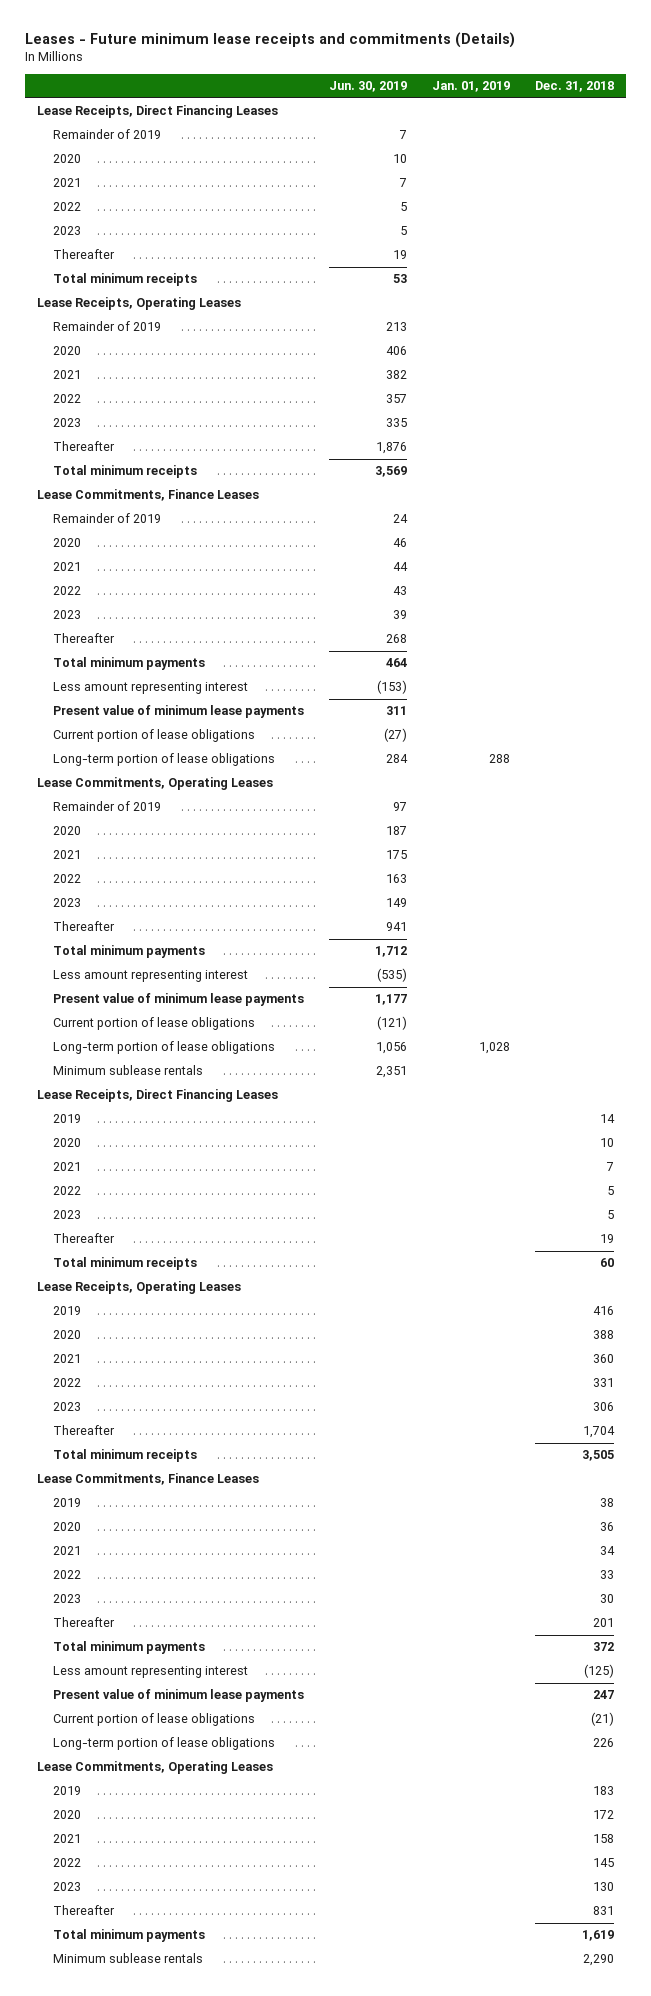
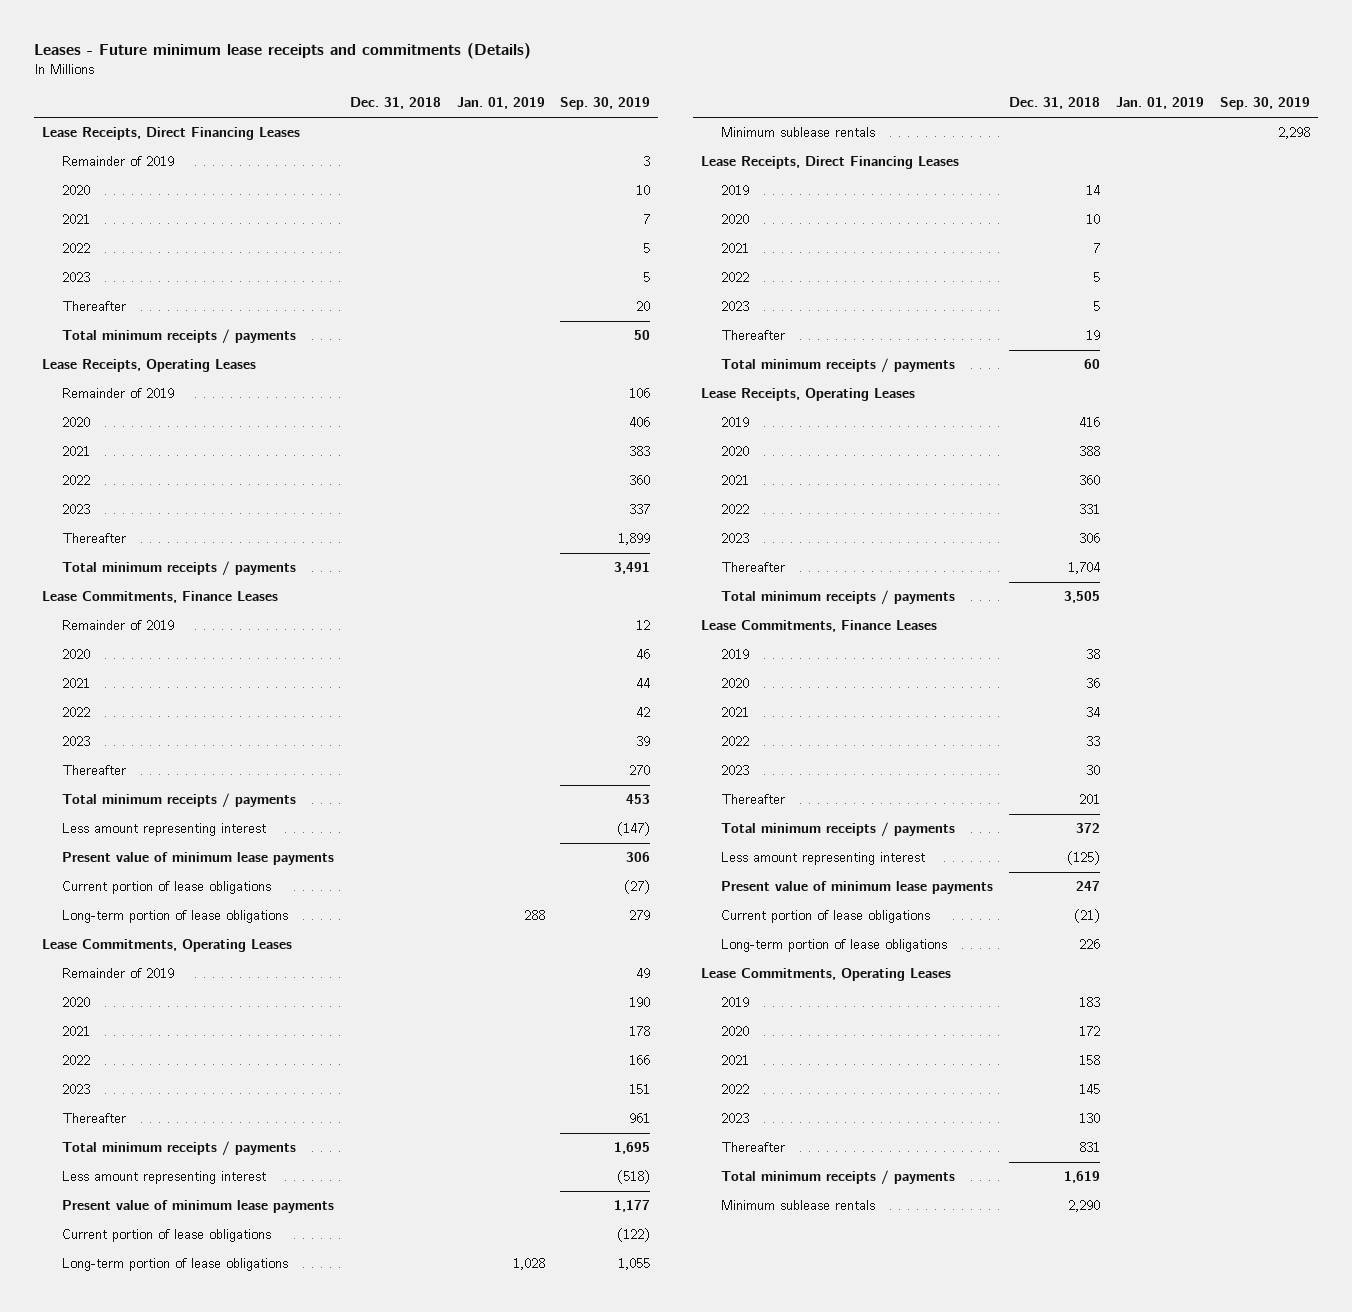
- | Jun. 30, 2019 | Jan. 01, 2019 | Dec. 31, 2018
+ | Dec. 31, 2018 | Jan. 01, 2019 | Sep. 30, 2019
- Total minimum receipts | 53 | |
+ Total minimum receipts / payments | | | 50
- Total minimum receipts | 3,569 | |
+ Total minimum receipts / payments | | | 3,491
- Total minimum payments | 464 | |
+ Total minimum receipts / payments | | | 453
- Total minimum payments | 1,712 | |
+ Total minimum receipts / payments | | | 1,695
- Total minimum receipts | | | 60
+ Total minimum receipts / payments | 60 | |
- Total minimum receipts | | | 3,505
+ Total minimum receipts / payments | 3,505 | |
- Total minimum payments | | | 372
+ Total minimum receipts / payments | 372 | |
- Total minimum payments | | | 1,619
+ Total minimum receipts / payments | 1,619 | |

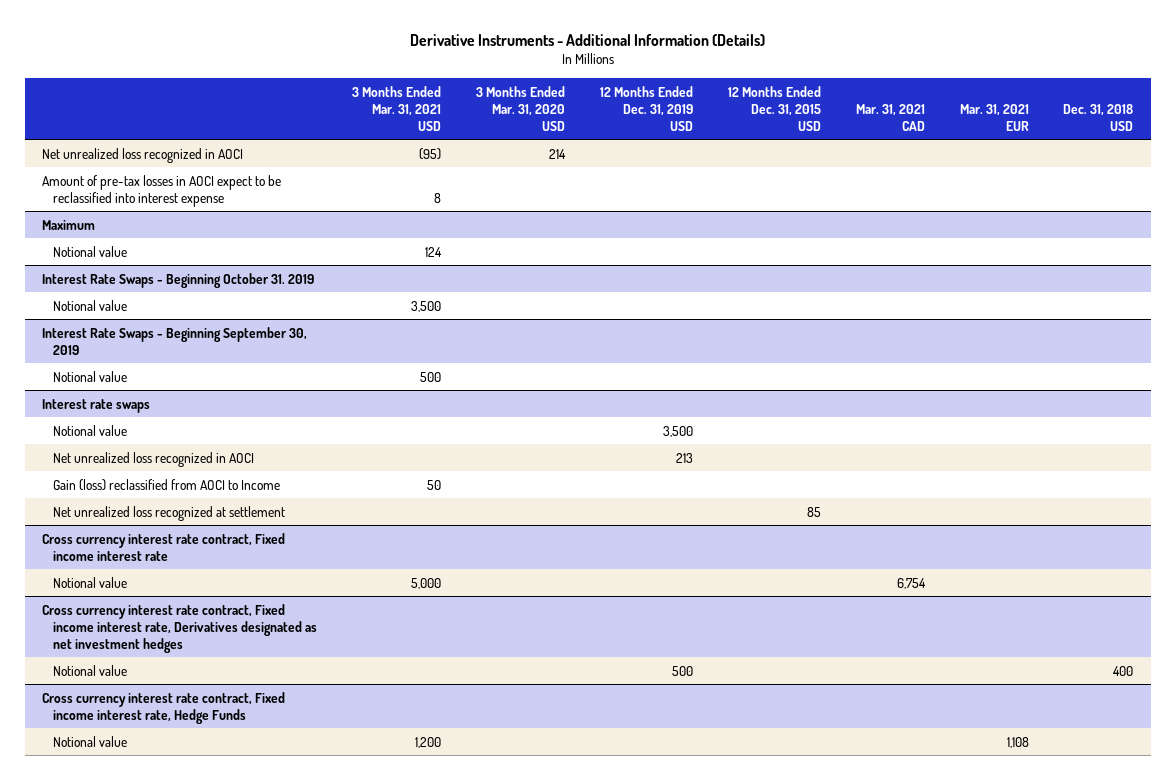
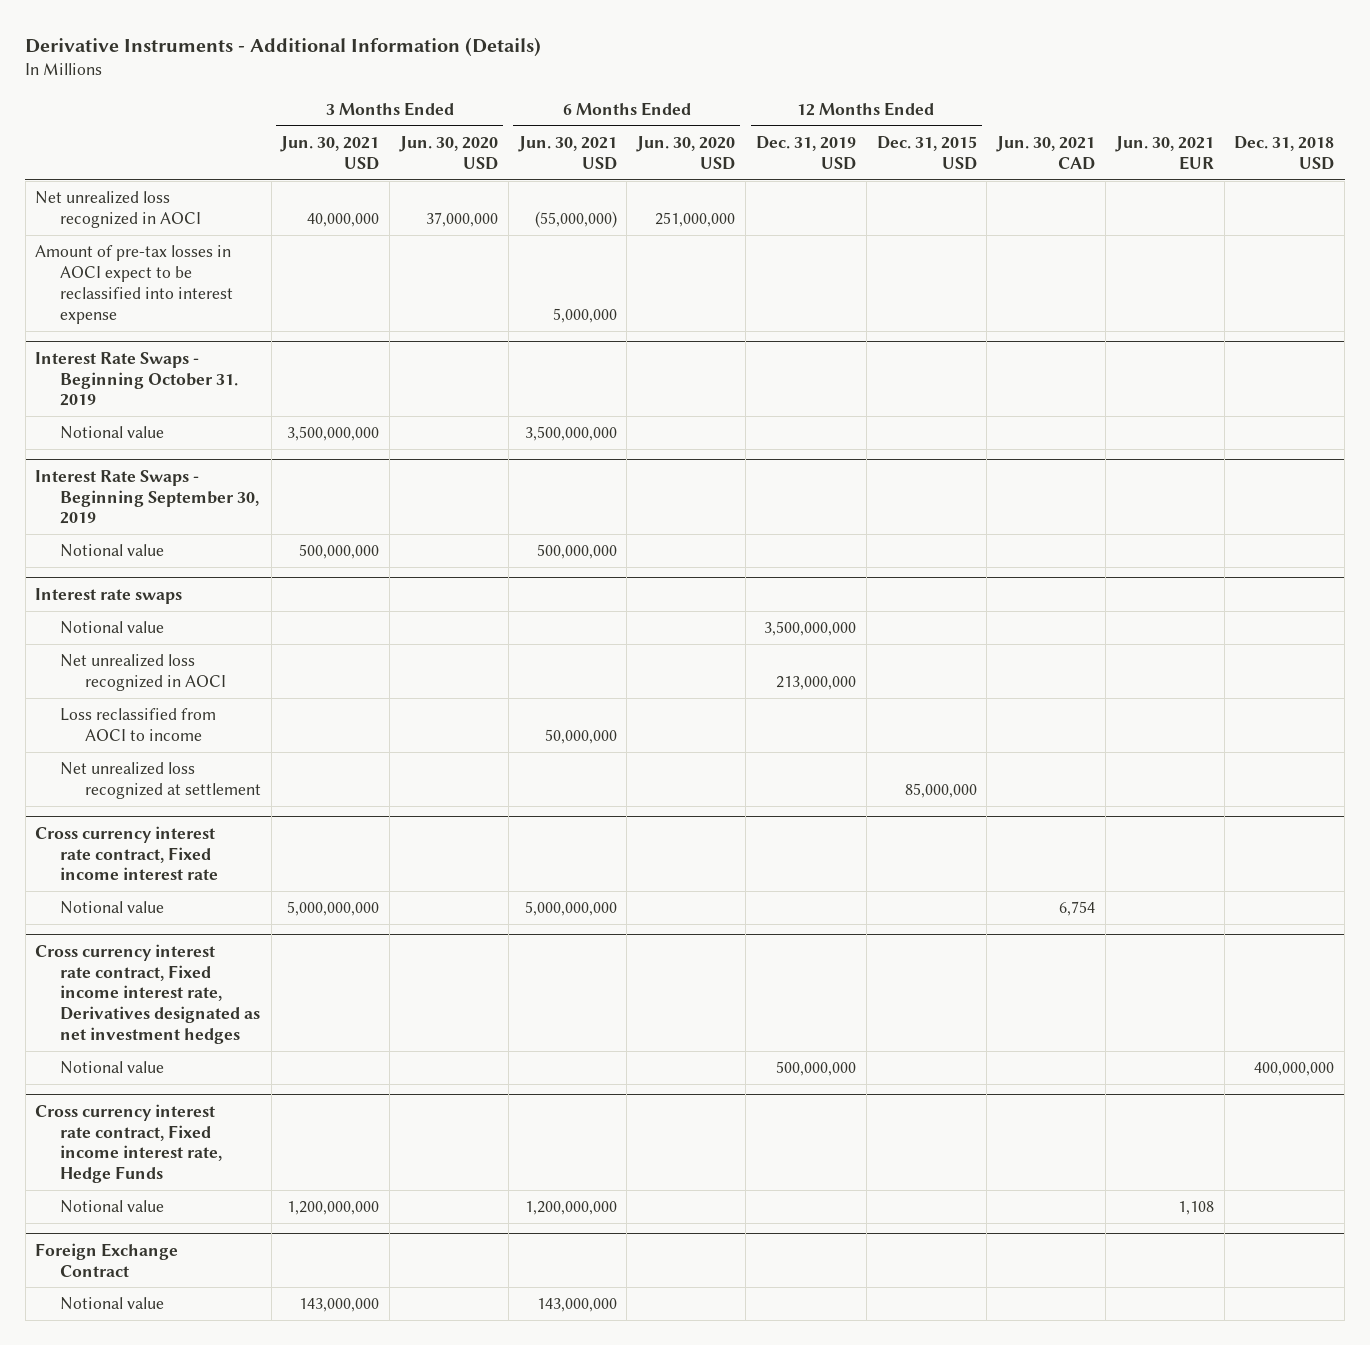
- | 3 Months Ended Mar. 31, 2021 USD | 3 Months Ended Mar. 31, 2020 USD | 12 Months Ended Dec. 31, 2019 USD | 12 Months Ended Dec. 31, 2015 USD | Mar. 31, 2021 CAD | Mar. 31, 2021 EUR | Dec. 31, 2018 USD
+ | 3 Months Ended Jun. 30, 2021 USD | 3 Months Ended Jun. 30, 2020 USD | 6 Months Ended Jun. 30, 2021 USD | 6 Months Ended Jun. 30, 2020 USD | 12 Months Ended Dec. 31, 2019 USD | 12 Months Ended Dec. 31, 2015 USD | Jun. 30, 2021 CAD | Jun. 30, 2021 EUR | Dec. 31, 2018 USD
- Maximum
- Notional value | 124 | | | | | |
@ Interest rate swaps
- Notional value | | | 3,500 | | | |
- Net unrealized loss recognized in AOCI | | | 213 | | | |
- Gain (loss) reclassified from AOCI to Income | 50 | | | | | |
- Net unrealized loss recognized at settlement | | | | 85 | | |
+ Notional value | | | | | 3,500,000,000 | | | |
+ Net unrealized loss recognized in AOCI | | | | | 213,000,000 | | | |
+ Loss reclassified from AOCI to income | | | 50,000,000 | | | | | |
+ Net unrealized loss recognized at settlement | | | | | | 85,000,000 | | |
@ Cross currency interest rate contract, Fixed income interest rate, Derivatives designated as net investment hedges
- Notional value | | | 500 | | | | 400
+ Notional value | | | | | 500,000,000 | | | | 400,000,000
+ Foreign Exchange Contract
+ Notional value | 143,000,000 | | 143,000,000 | | | | | |

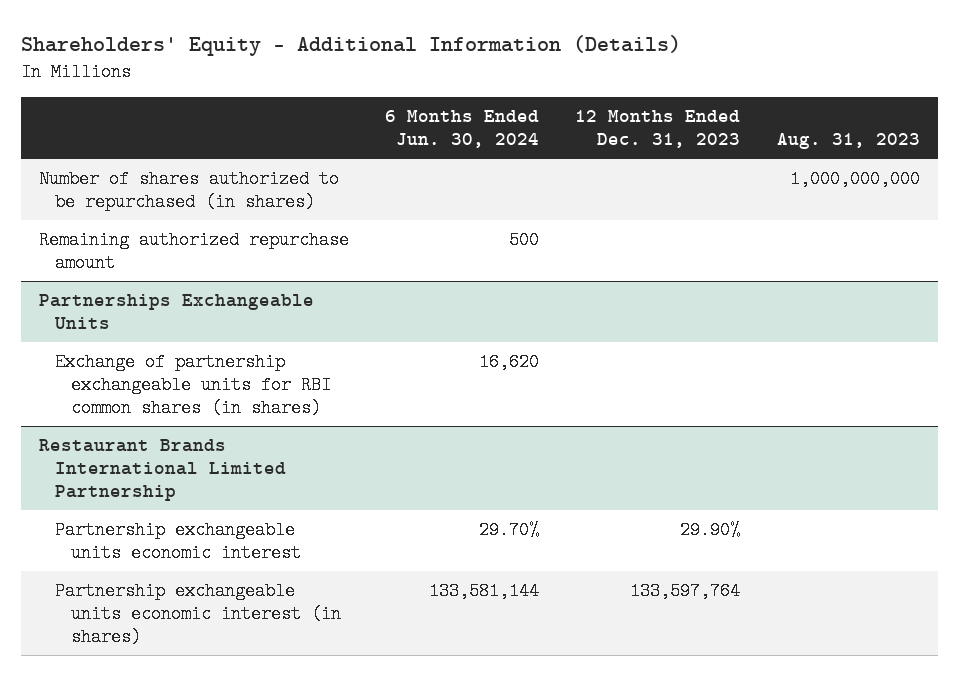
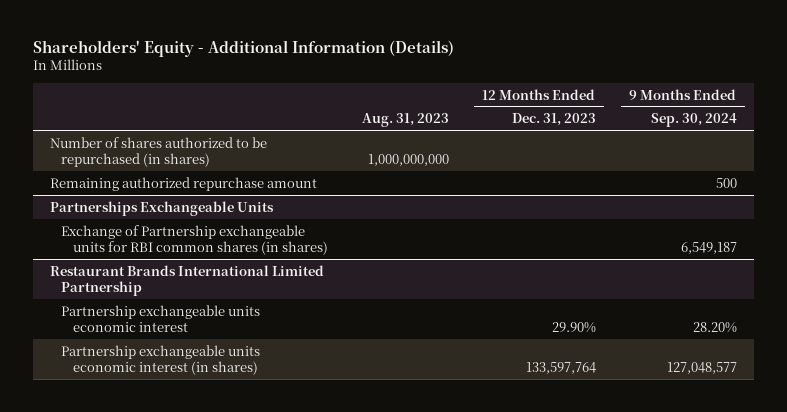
- | 6 Months Ended Jun. 30, 2024 | 12 Months Ended Dec. 31, 2023 | Aug. 31, 2023
+ | Aug. 31, 2023 | 12 Months Ended Dec. 31, 2023 | 9 Months Ended Sep. 30, 2024
@ Partnerships Exchangeable Units
- Exchange of partnership exchangeable units for RBI common shares (in shares) | 16,620 | |
+ Exchange of Partnership exchangeable units for RBI common shares (in shares) | | | 6,549,187

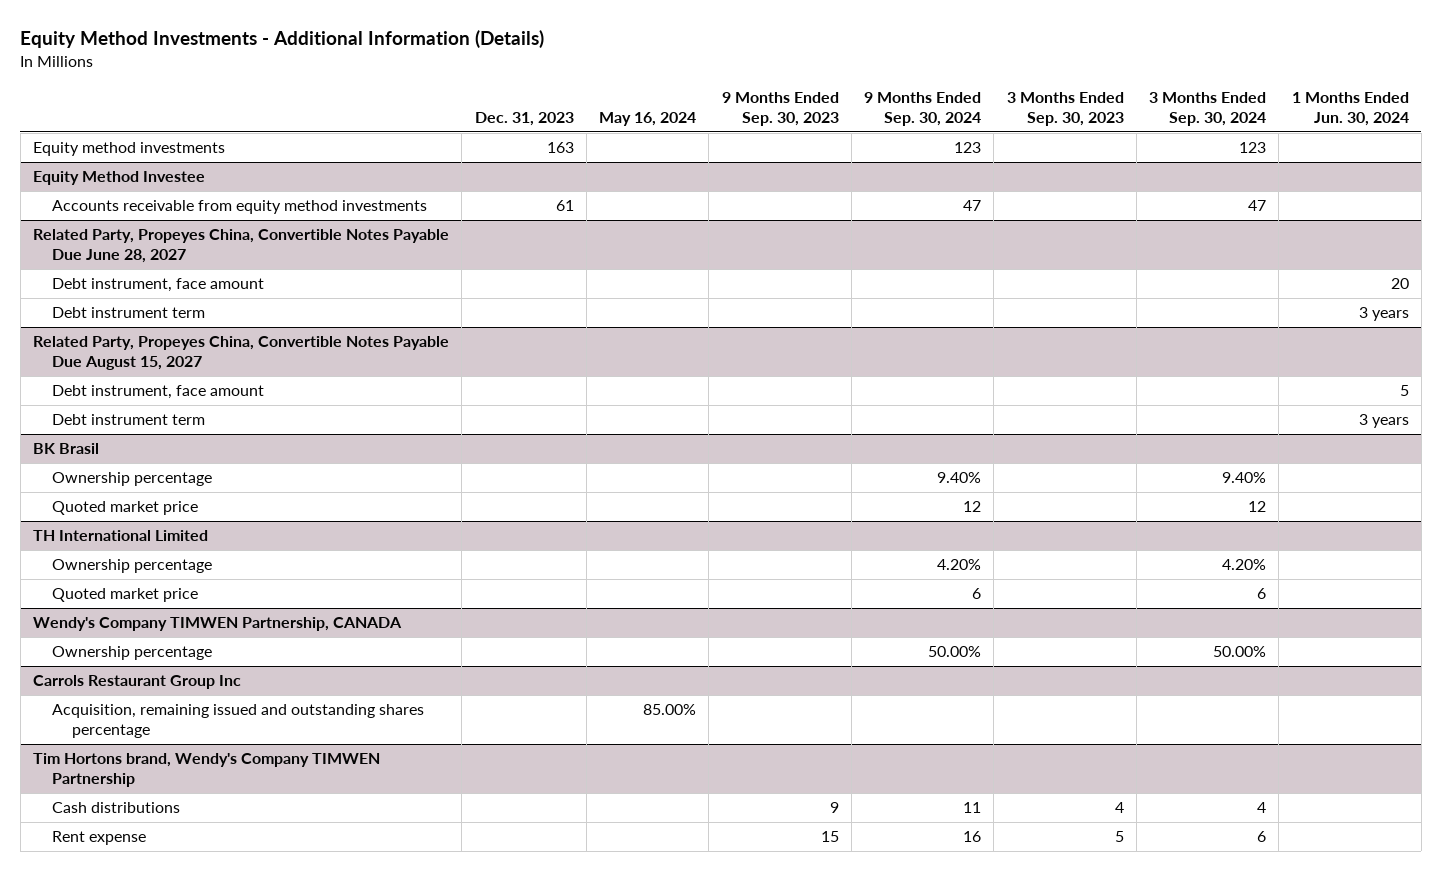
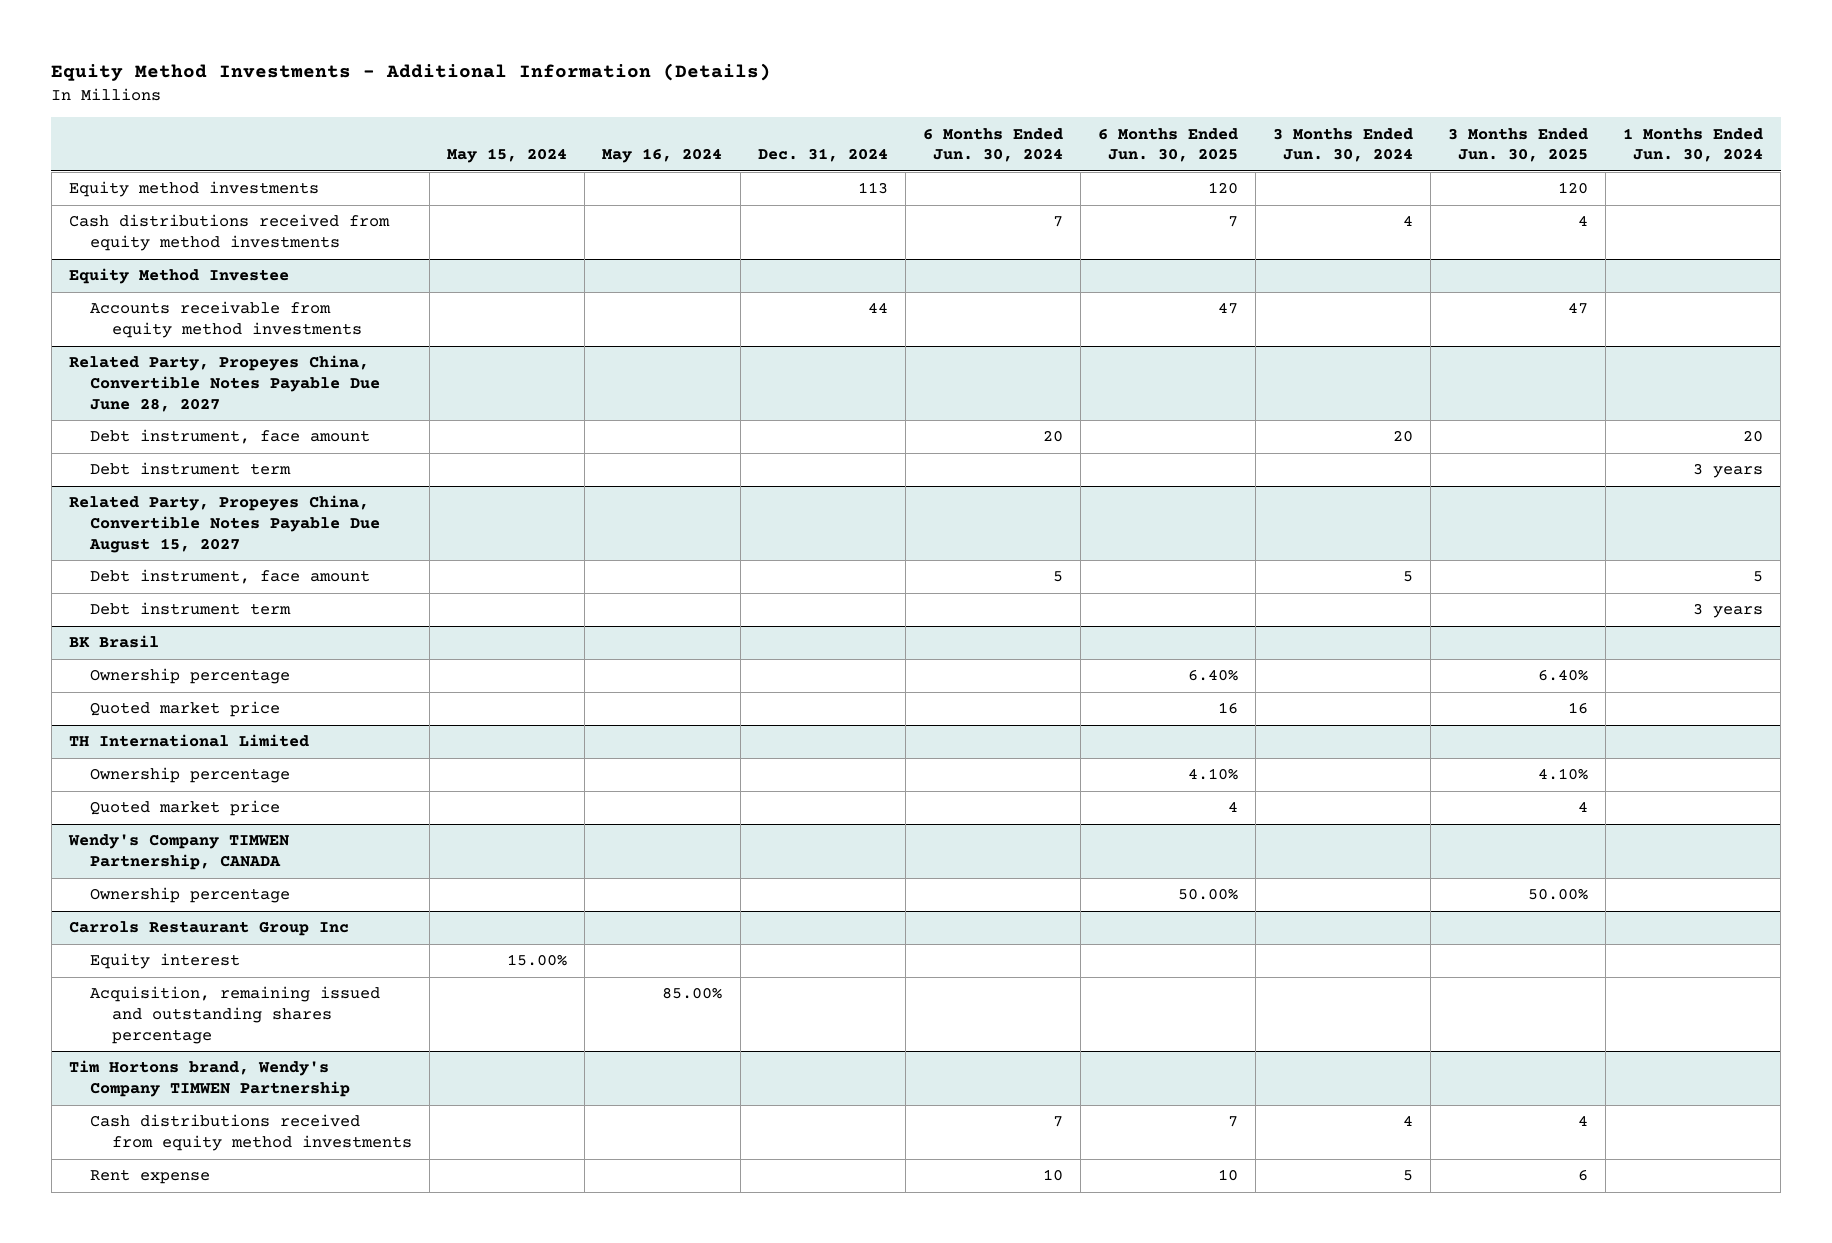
- | Dec. 31, 2023 | May 16, 2024 | 9 Months Ended Sep. 30, 2023 | 9 Months Ended Sep. 30, 2024 | 3 Months Ended Sep. 30, 2023 | 3 Months Ended Sep. 30, 2024 | 1 Months Ended Jun. 30, 2024
+ | May 15, 2024 | May 16, 2024 | Dec. 31, 2024 | 6 Months Ended Jun. 30, 2024 | 6 Months Ended Jun. 30, 2025 | 3 Months Ended Jun. 30, 2024 | 3 Months Ended Jun. 30, 2025 | 1 Months Ended Jun. 30, 2024
+ Cash distributions received from equity method investments | | | | 7 | 7 | 4 | 4 |
@ Carrols Restaurant Group Inc
+ Equity interest | 15.00% | | | | | | |
@ Tim Hortons brand, Wendy's Company TIMWEN Partnership
- Cash distributions | | | 9 | 11 | 4 | 4 |
+ Cash distributions received from equity method investments | | | | 7 | 7 | 4 | 4 |

